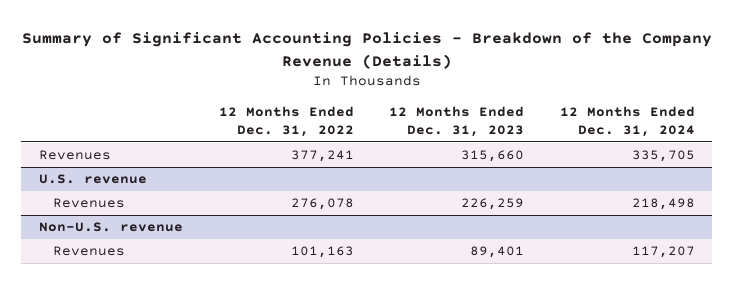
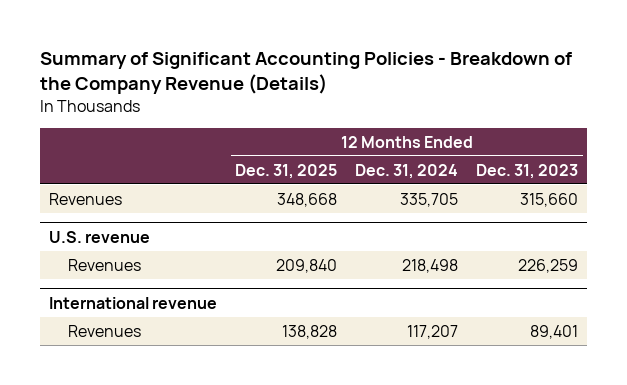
- | 12 Months Ended Dec. 31, 2022 | 12 Months Ended Dec. 31, 2023 | 12 Months Ended Dec. 31, 2024
+ | 12 Months Ended Dec. 31, 2025 | 12 Months Ended Dec. 31, 2024 | 12 Months Ended Dec. 31, 2023
- Non-U.S. revenue
+ International revenue

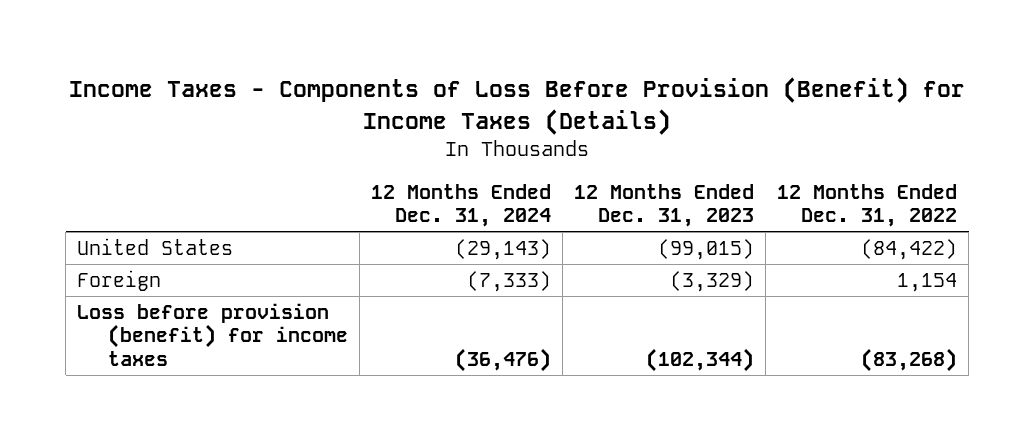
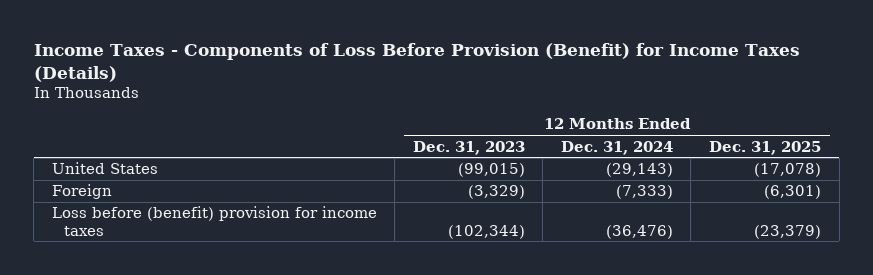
- | 12 Months Ended Dec. 31, 2024 | 12 Months Ended Dec. 31, 2023 | 12 Months Ended Dec. 31, 2022
+ | 12 Months Ended Dec. 31, 2023 | 12 Months Ended Dec. 31, 2024 | 12 Months Ended Dec. 31, 2025
- Loss before provision (benefit) for income taxes | (36,476) | (102,344) | (83,268)
+ Loss before (benefit) provision for income taxes | (102,344) | (36,476) | (23,379)

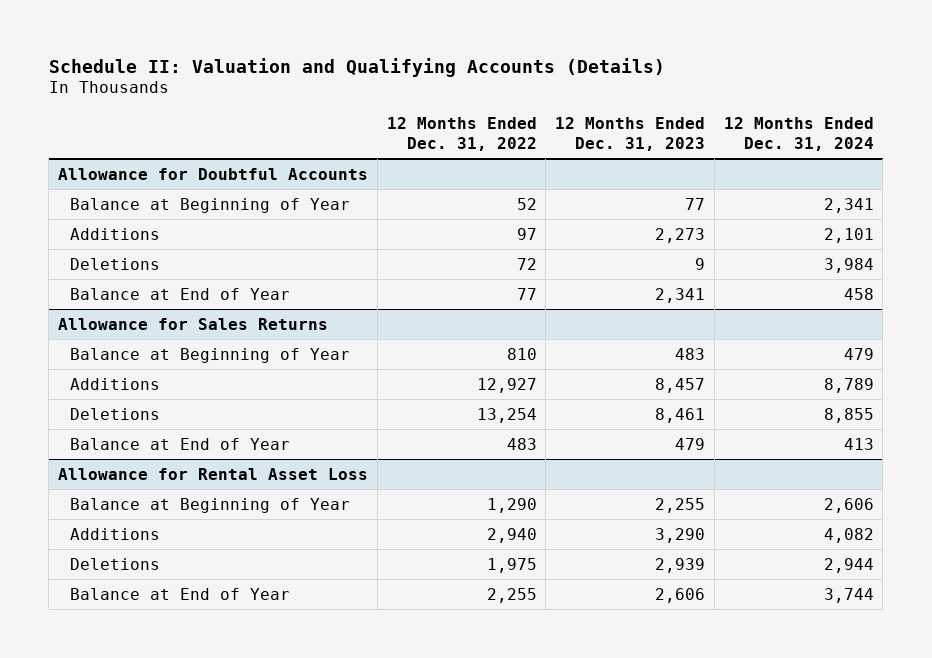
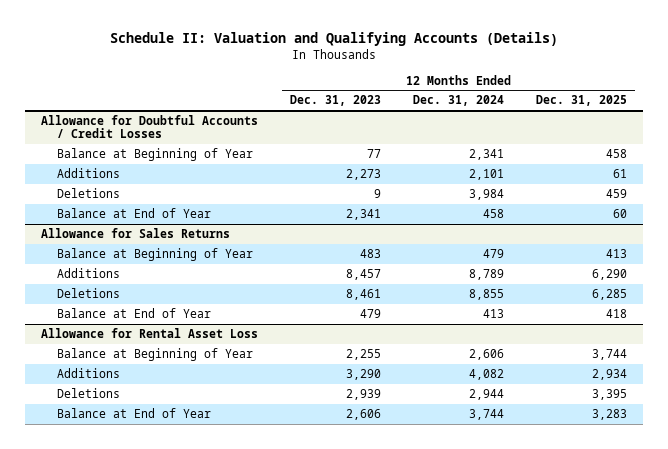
- | 12 Months Ended Dec. 31, 2022 | 12 Months Ended Dec. 31, 2023 | 12 Months Ended Dec. 31, 2024
+ | 12 Months Ended Dec. 31, 2023 | 12 Months Ended Dec. 31, 2024 | 12 Months Ended Dec. 31, 2025
- Allowance for Doubtful Accounts
+ Allowance for Doubtful Accounts / Credit Losses

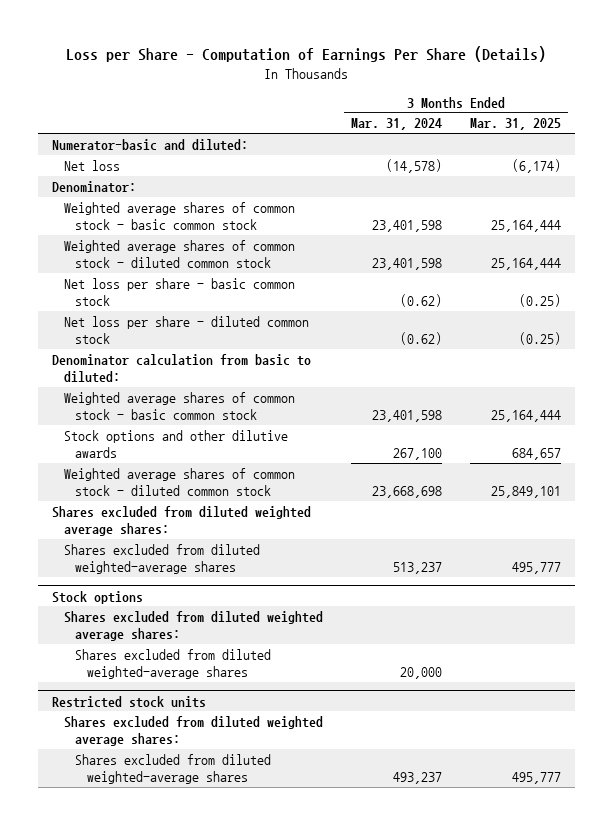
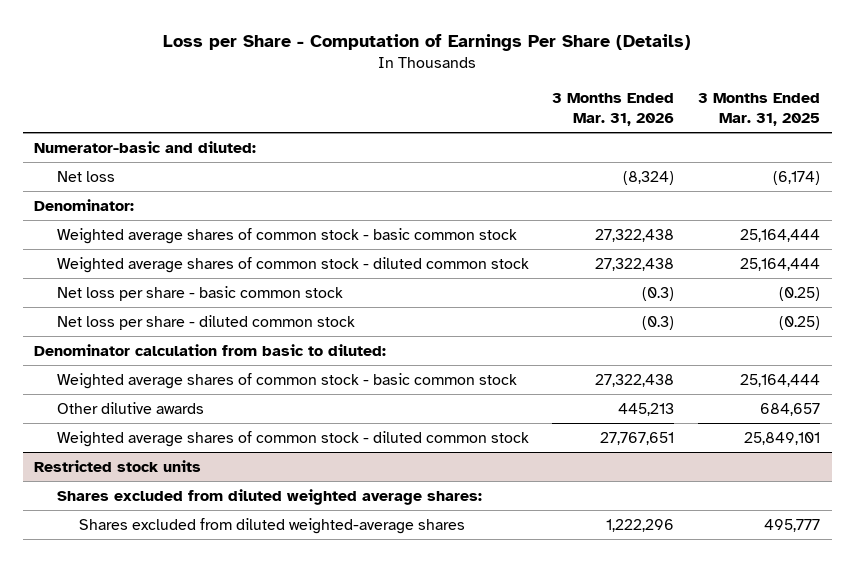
- | 3 Months Ended Mar. 31, 2024 | 3 Months Ended Mar. 31, 2025
+ | 3 Months Ended Mar. 31, 2026 | 3 Months Ended Mar. 31, 2025
- Stock options and other dilutive awards | 267,100 | 684,657
+ Other dilutive awards | 445,213 | 684,657
- Shares excluded from diluted weighted average shares:
- Shares excluded from diluted weighted-average shares | 513,237 | 495,777
- Stock options
- Shares excluded from diluted weighted average shares:
- Shares excluded from diluted weighted-average shares | 20,000 |

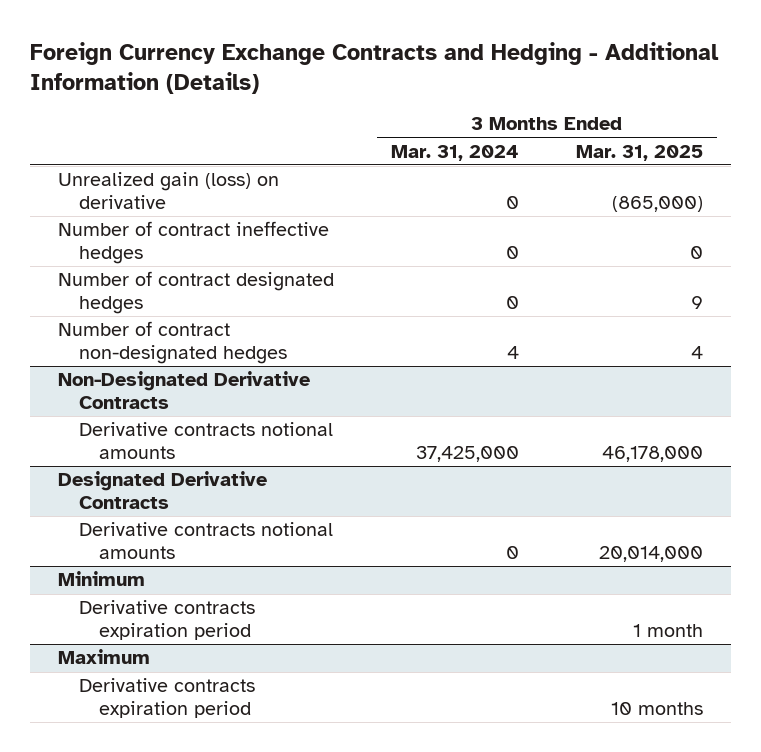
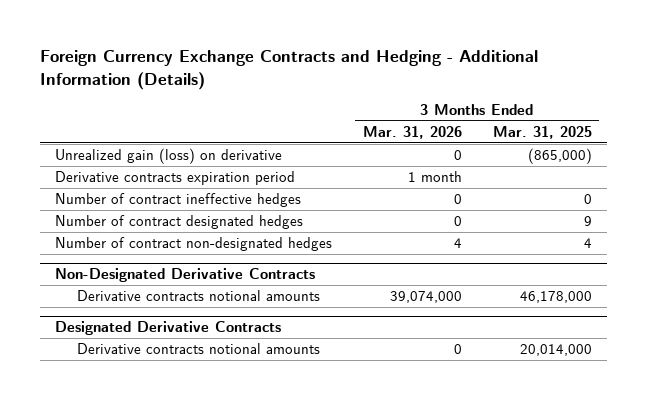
- | 3 Months Ended Mar. 31, 2024 | 3 Months Ended Mar. 31, 2025
+ | 3 Months Ended Mar. 31, 2026 | 3 Months Ended Mar. 31, 2025
+ Derivative contracts expiration period | 1 month |
- Minimum
- Derivative contracts expiration period | | 1 month
- Maximum
- Derivative contracts expiration period | | 10 months

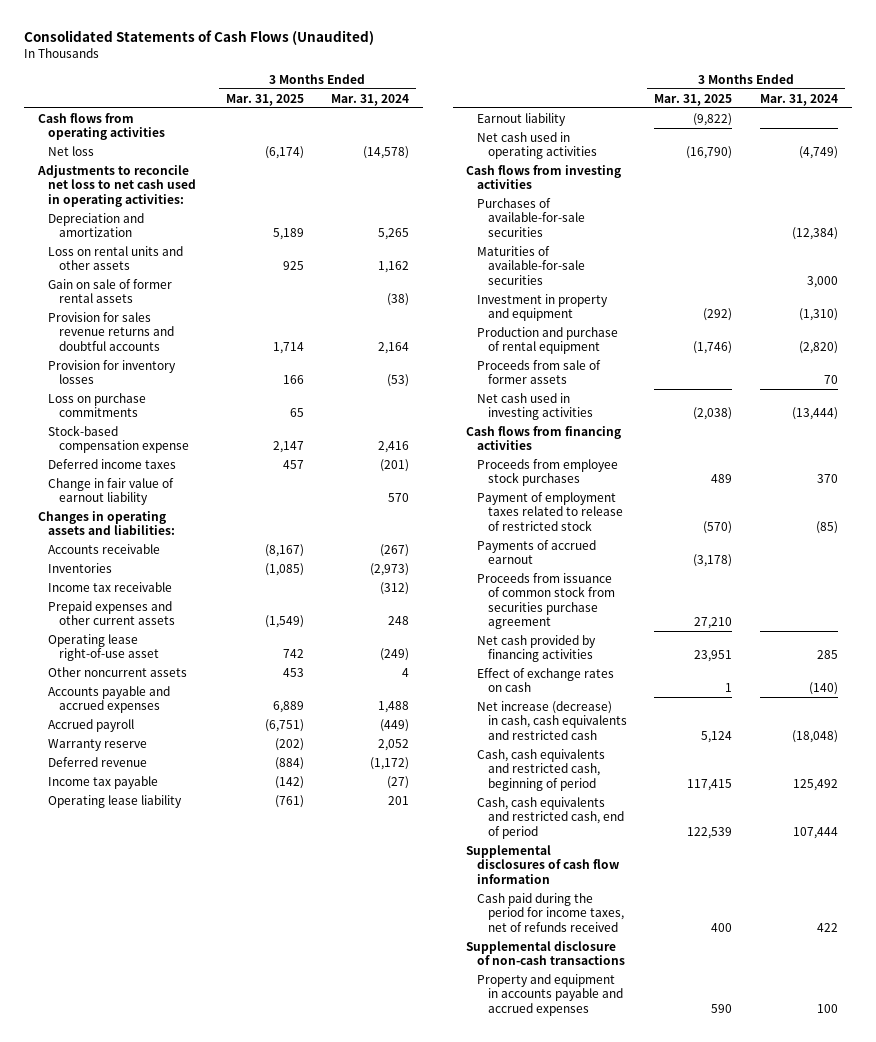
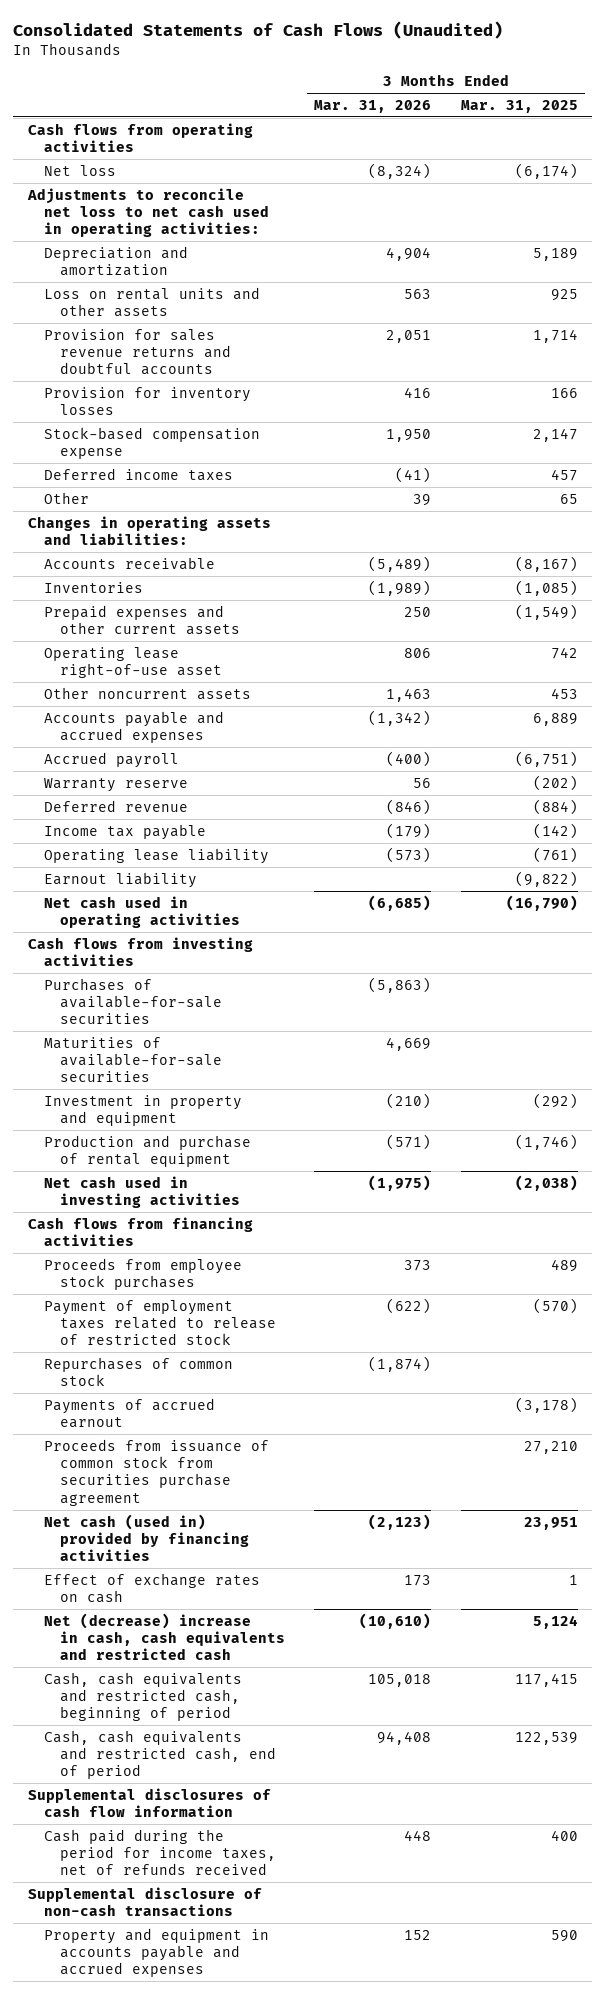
- | 3 Months Ended Mar. 31, 2025 | 3 Months Ended Mar. 31, 2024
+ | 3 Months Ended Mar. 31, 2026 | 3 Months Ended Mar. 31, 2025
- Gain on sale of former rental assets | | (38)
- Loss on purchase commitments | 65 |
- Change in fair value of earnout liability | | 570
+ Other | 39 | 65
- Income tax receivable | | (312)
- Proceeds from sale of former assets | | 70
+ Repurchases of common stock | (1,874) |
- Net cash provided by financing activities | 23,951 | 285
+ Net cash (used in) provided by financing activities | (2,123) | 23,951
- Net increase (decrease) in cash, cash equivalents and restricted cash | 5,124 | (18,048)
+ Net (decrease) increase in cash, cash equivalents and restricted cash | (10,610) | 5,124

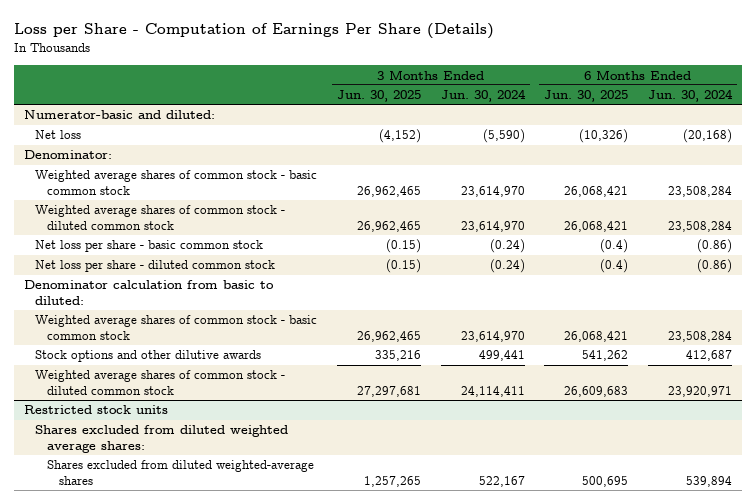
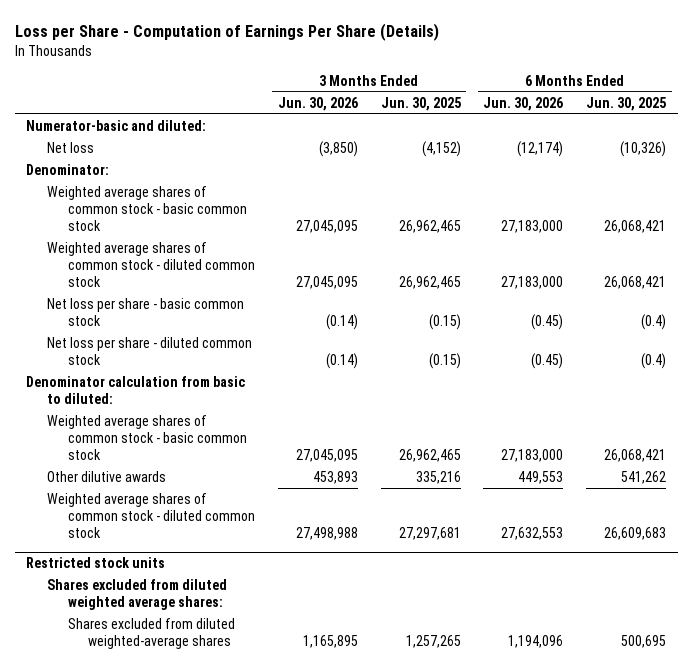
- | 3 Months Ended Jun. 30, 2025 | 3 Months Ended Jun. 30, 2024 | 6 Months Ended Jun. 30, 2025 | 6 Months Ended Jun. 30, 2024
+ | 3 Months Ended Jun. 30, 2026 | 3 Months Ended Jun. 30, 2025 | 6 Months Ended Jun. 30, 2026 | 6 Months Ended Jun. 30, 2025
- Stock options and other dilutive awards | 335,216 | 499,441 | 541,262 | 412,687
+ Other dilutive awards | 453,893 | 335,216 | 449,553 | 541,262

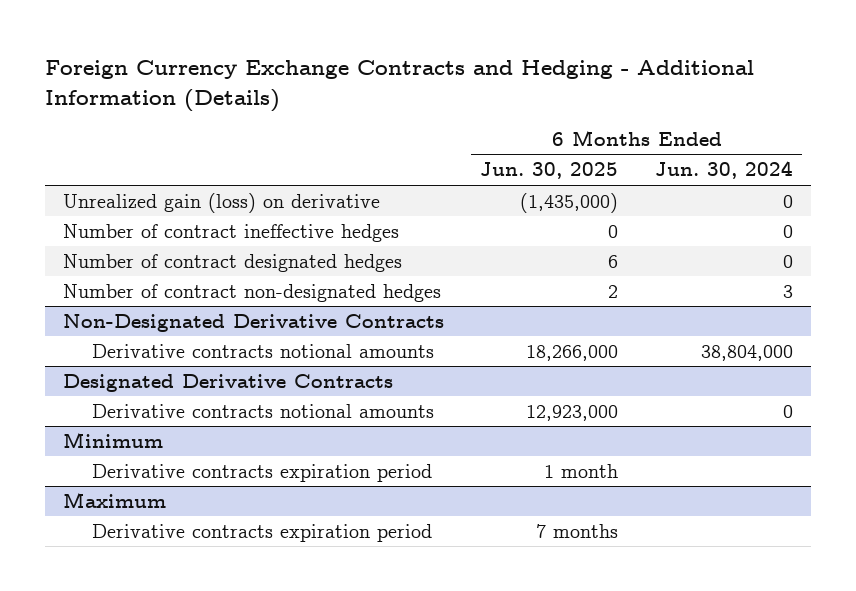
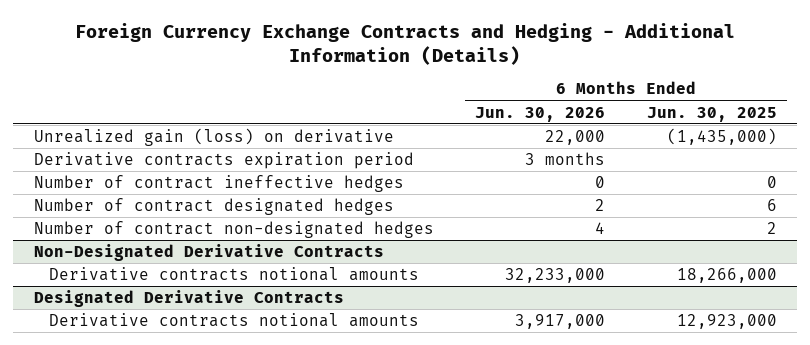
- | 6 Months Ended Jun. 30, 2025 | 6 Months Ended Jun. 30, 2024
+ | 6 Months Ended Jun. 30, 2026 | 6 Months Ended Jun. 30, 2025
+ Derivative contracts expiration period | 3 months |
- Minimum
- Derivative contracts expiration period | 1 month |
- Maximum
- Derivative contracts expiration period | 7 months |

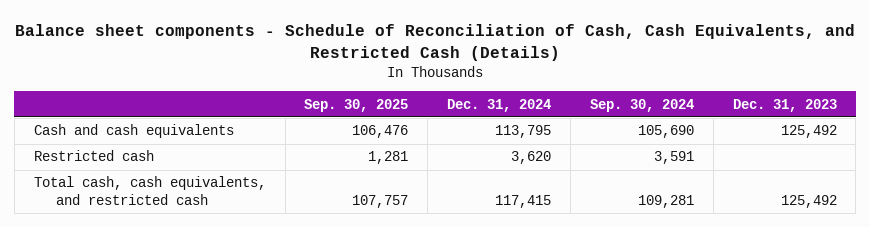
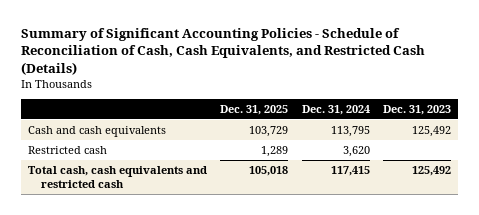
- Balance sheet components - Schedule of Reconciliation of Cash, Cash Equivalents, and Restricted Cash (Details)
+ Summary of Significant Accounting Policies - Schedule of Reconciliation of Cash, Cash Equivalents, and Restricted Cash (Details)
- | Sep. 30, 2025 | Dec. 31, 2024 | Sep. 30, 2024 | Dec. 31, 2023
+ | Dec. 31, 2025 | Dec. 31, 2024 | Dec. 31, 2023
- Total cash, cash equivalents, and restricted cash | 107,757 | 117,415 | 109,281 | 125,492
+ Total cash, cash equivalents and restricted cash | 105,018 | 117,415 | 125,492

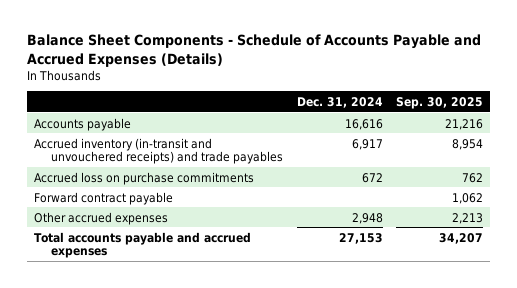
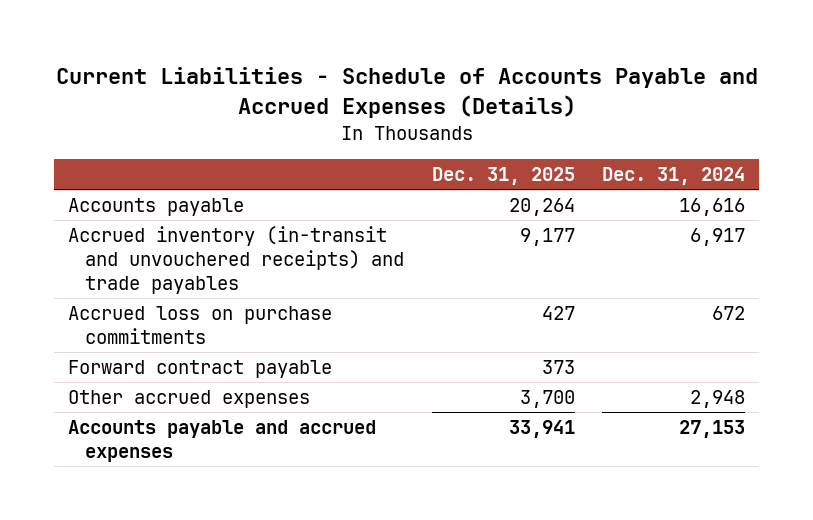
- Balance Sheet Components - Schedule of Accounts Payable and Accrued Expenses (Details)
+ Current Liabilities - Schedule of Accounts Payable and Accrued Expenses (Details)
- | Dec. 31, 2024 | Sep. 30, 2025
+ | Dec. 31, 2025 | Dec. 31, 2024
- Total accounts payable and accrued expenses | 27,153 | 34,207
+ Accounts payable and accrued expenses | 33,941 | 27,153

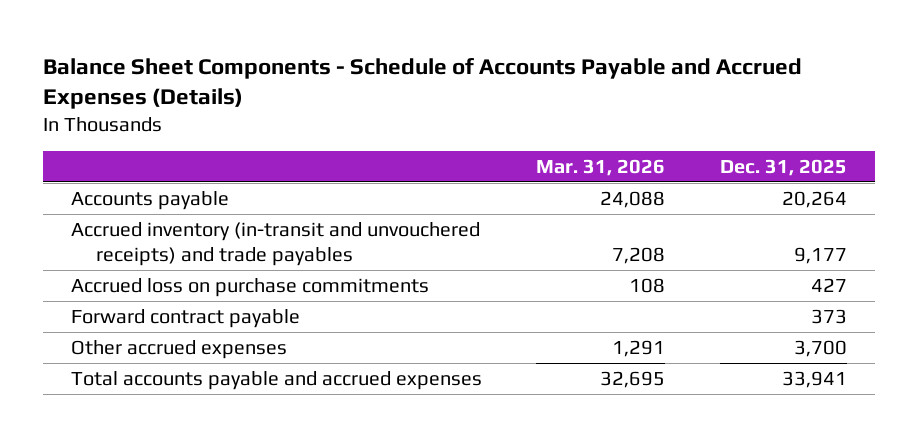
- Current Liabilities - Schedule of Accounts Payable and Accrued Expenses (Details)
+ Balance Sheet Components - Schedule of Accounts Payable and Accrued Expenses (Details)
- | Dec. 31, 2025 | Dec. 31, 2024
+ | Mar. 31, 2026 | Dec. 31, 2025
- Accounts payable and accrued expenses | 33,941 | 27,153
+ Total accounts payable and accrued expenses | 32,695 | 33,941

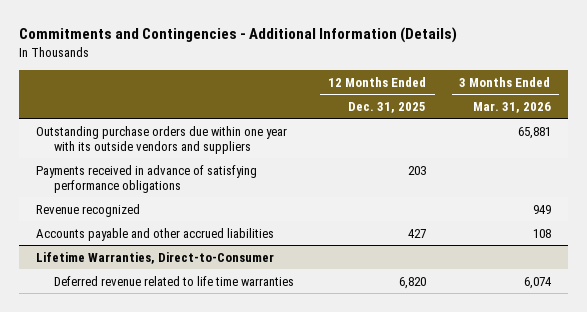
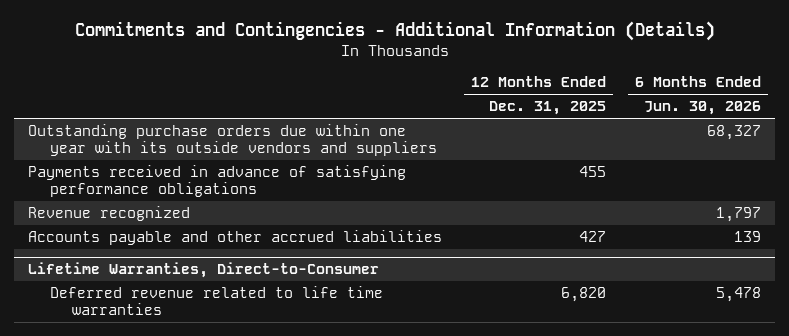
- | 12 Months Ended Dec. 31, 2025 | 3 Months Ended Mar. 31, 2026
+ | 12 Months Ended Dec. 31, 2025 | 6 Months Ended Jun. 30, 2026
- Payments received in advance of satisfying performance obligations | 203 |
+ Payments received in advance of satisfying performance obligations | 455 |

